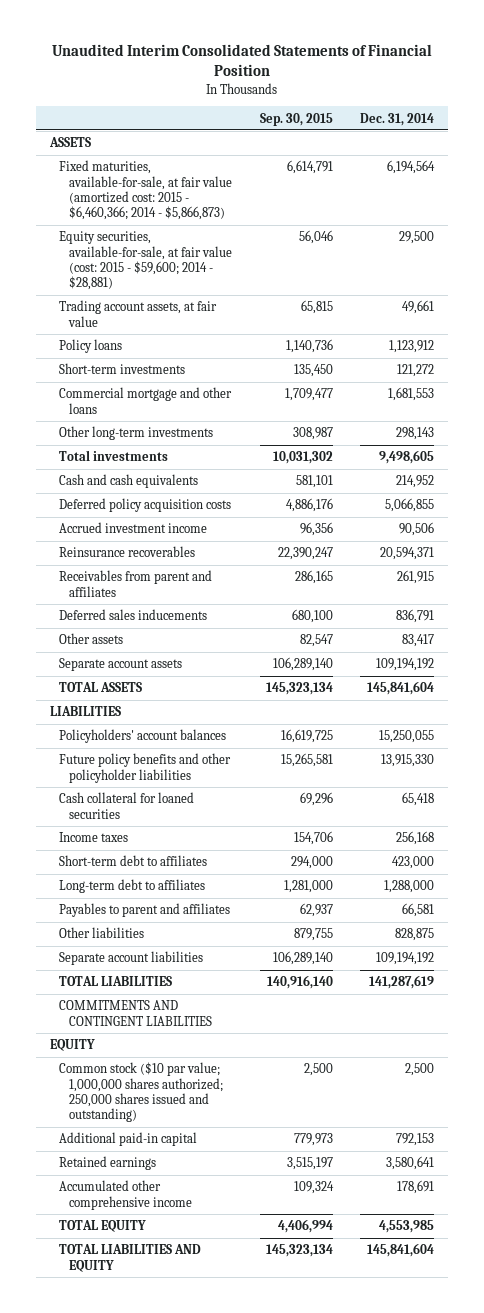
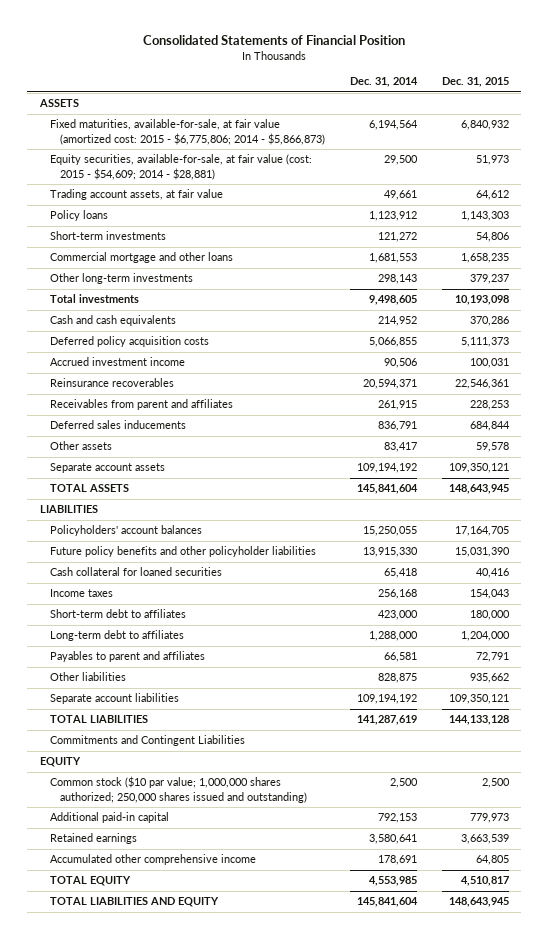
- Unaudited Interim Consolidated Statements of Financial Position
+ Consolidated Statements of Financial Position
- | Sep. 30, 2015 | Dec. 31, 2014
+ | Dec. 31, 2014 | Dec. 31, 2015
- Fixed maturities, available-for-sale, at fair value (amortized cost: 2015 - $6,460,366; 2014 - $5,866,873) | 6,614,791 | 6,194,564
- Equity securities, available-for-sale, at fair value (cost: 2015 - $59,600; 2014 - $28,881) | 56,046 | 29,500
+ Fixed maturities, available-for-sale, at fair value (amortized cost: 2015 - $6,775,806; 2014 - $5,866,873) | 6,194,564 | 6,840,932
+ Equity securities, available-for-sale, at fair value (cost: 2015 - $54,609; 2014 - $28,881) | 29,500 | 51,973
- COMMITMENTS AND CONTINGENT LIABILITIES
+ Commitments and Contingent Liabilities

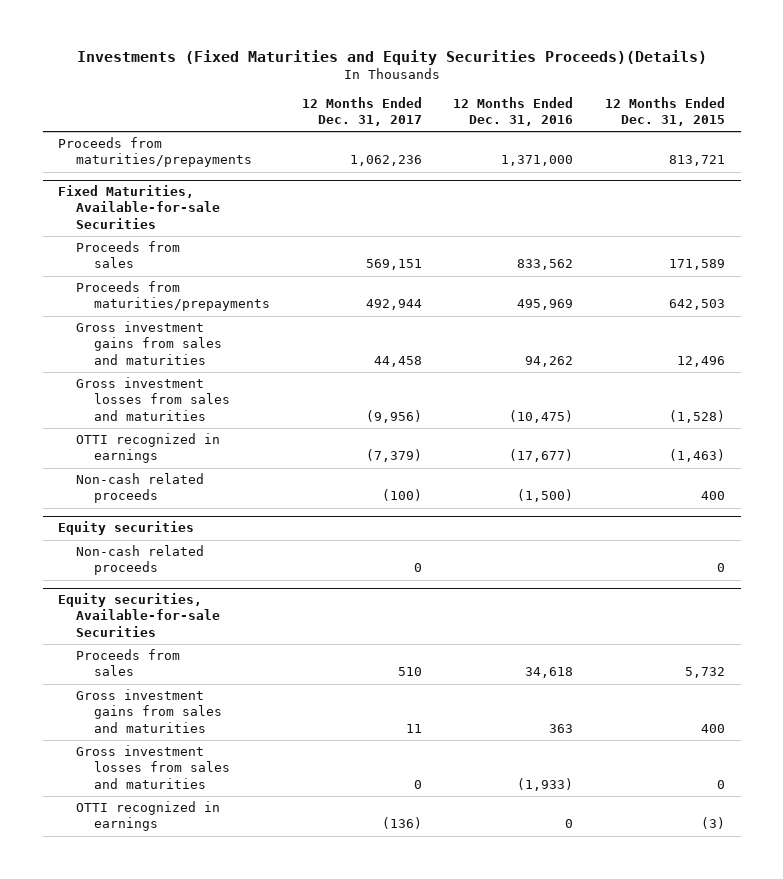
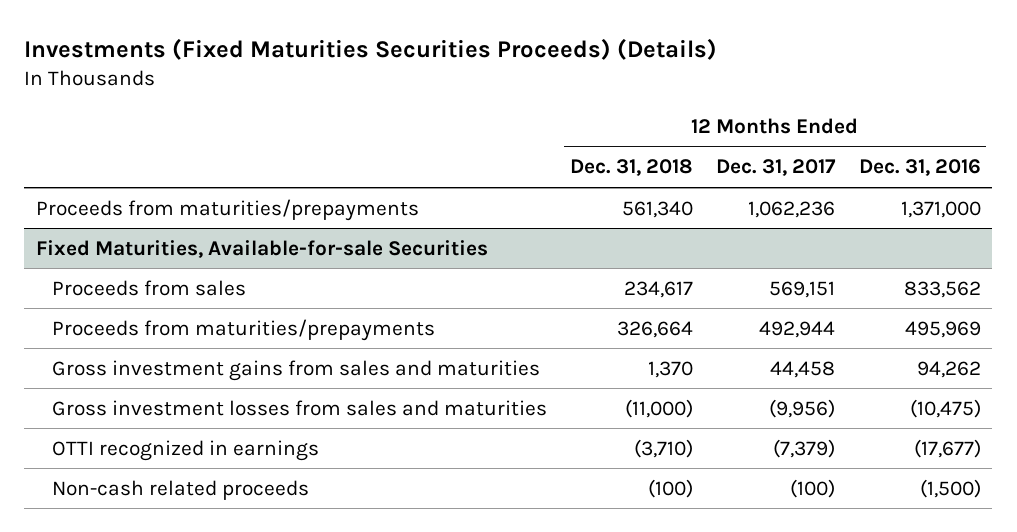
- Investments (Fixed Maturities and Equity Securities Proceeds)(Details)
+ Investments (Fixed Maturities Securities Proceeds) (Details)
- | 12 Months Ended Dec. 31, 2017 | 12 Months Ended Dec. 31, 2016 | 12 Months Ended Dec. 31, 2015
+ | 12 Months Ended Dec. 31, 2018 | 12 Months Ended Dec. 31, 2017 | 12 Months Ended Dec. 31, 2016
- Equity securities
- Non-cash related proceeds | 0 | | 0
- Equity securities, Available-for-sale Securities
- Proceeds from sales | 510 | 34,618 | 5,732
- Gross investment gains from sales and maturities | 11 | 363 | 400
- Gross investment losses from sales and maturities | 0 | (1,933) | 0
- OTTI recognized in earnings | (136) | 0 | (3)

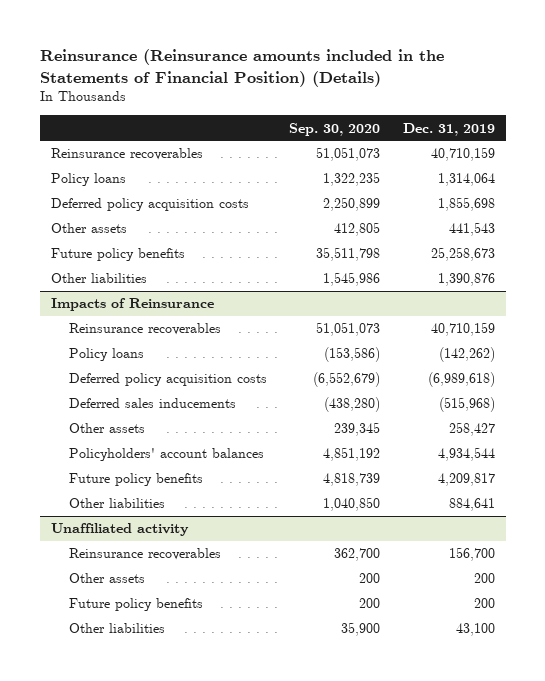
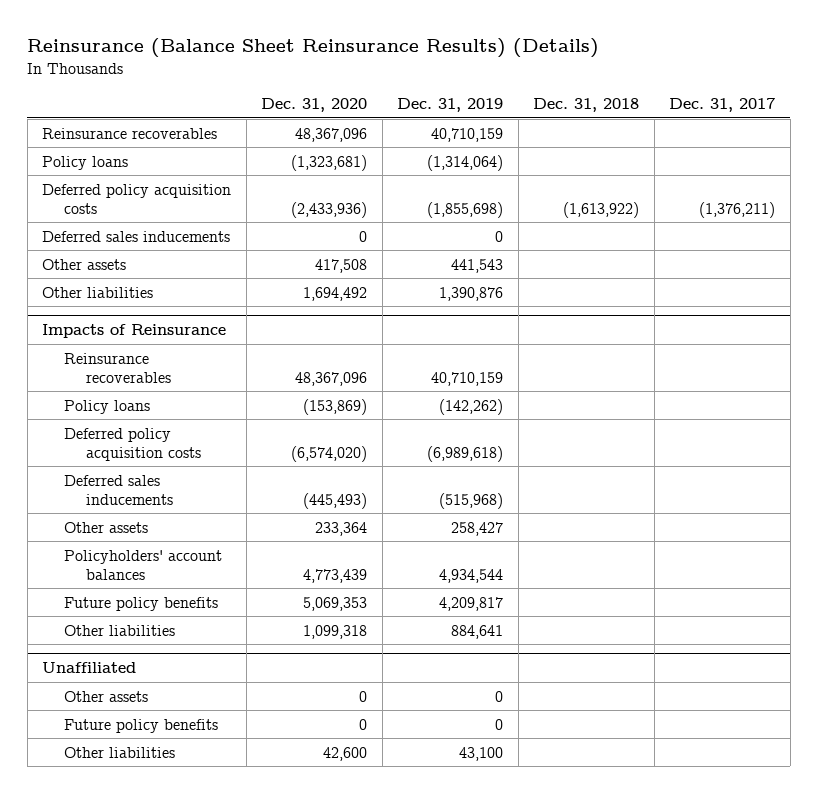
- Reinsurance (Reinsurance amounts included in the Statements of Financial Position) (Details)
+ Reinsurance (Balance Sheet Reinsurance Results) (Details)
- | Sep. 30, 2020 | Dec. 31, 2019
+ | Dec. 31, 2020 | Dec. 31, 2019 | Dec. 31, 2018 | Dec. 31, 2017
- Policy loans | 1,322,235 | 1,314,064
- Deferred policy acquisition costs | 2,250,899 | 1,855,698
+ Policy loans | (1,323,681) | (1,314,064) | |
+ Deferred policy acquisition costs | (2,433,936) | (1,855,698) | (1,613,922) | (1,376,211)
+ Deferred sales inducements | 0 | 0 | |
- Future policy benefits | 35,511,798 | 25,258,673
- Unaffiliated activity
- Reinsurance recoverables | 362,700 | 156,700
- Other assets | 200 | 200
- Future policy benefits | 200 | 200
+ Unaffiliated
+ Other assets | 0 | 0 | |
+ Future policy benefits | 0 | 0 | |

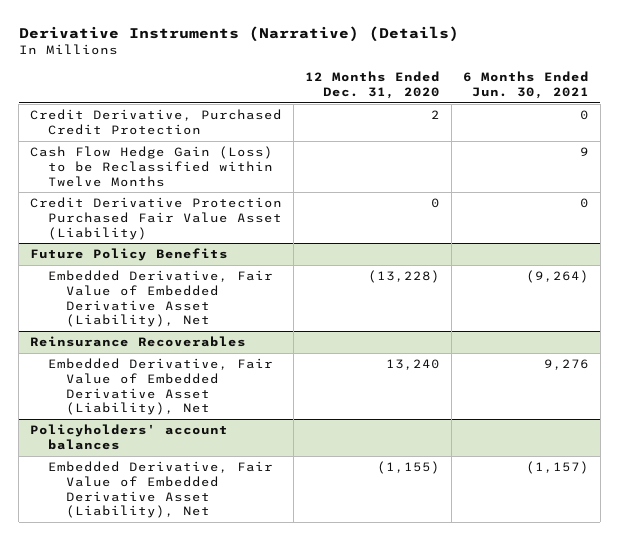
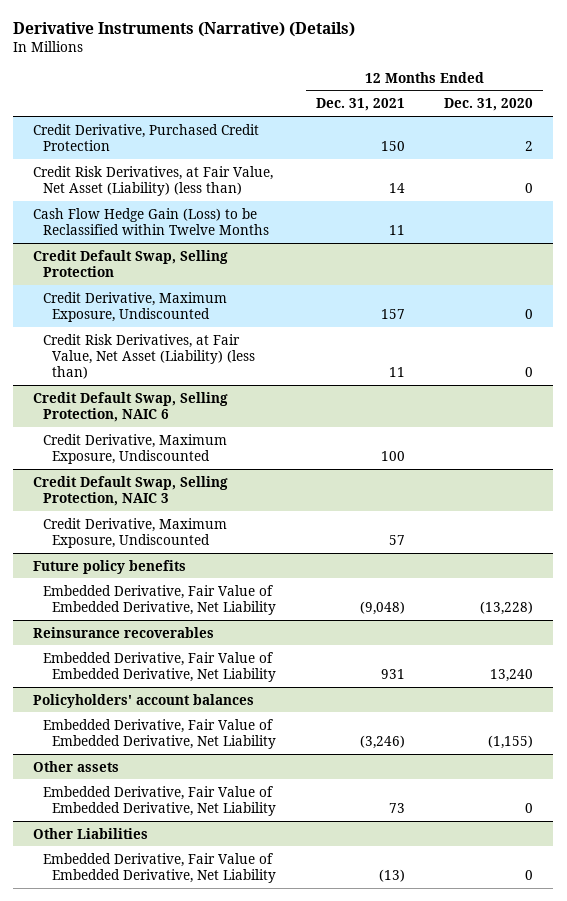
- | 12 Months Ended Dec. 31, 2020 | 6 Months Ended Jun. 30, 2021
+ | 12 Months Ended Dec. 31, 2021 | 12 Months Ended Dec. 31, 2020
+ Credit Risk Derivatives, at Fair Value, Net Asset (Liability) (less than) | 14 | 0
- Credit Derivative Protection Purchased Fair Value Asset (Liability) | 0 | 0
- Future Policy Benefits
- Embedded Derivative, Fair Value of Embedded Derivative Asset (Liability), Net | (13,228) | (9,264)
- Reinsurance Recoverables
- Embedded Derivative, Fair Value of Embedded Derivative Asset (Liability), Net | 13,240 | 9,276
+ Credit Default Swap, Selling Protection
+ Credit Derivative, Maximum Exposure, Undiscounted | 157 | 0
+ Credit Risk Derivatives, at Fair Value, Net Asset (Liability) (less than) | 11 | 0
+ Credit Default Swap, Selling Protection, NAIC 6
+ Credit Derivative, Maximum Exposure, Undiscounted | 100 |
+ Credit Default Swap, Selling Protection, NAIC 3
+ Credit Derivative, Maximum Exposure, Undiscounted | 57 |
+ Future policy benefits
+ Embedded Derivative, Fair Value of Embedded Derivative, Net Liability | (9,048) | (13,228)
+ Reinsurance recoverables
+ Embedded Derivative, Fair Value of Embedded Derivative, Net Liability | 931 | 13,240
@ Policyholders' account balances
- Embedded Derivative, Fair Value of Embedded Derivative Asset (Liability), Net | (1,155) | (1,157)
+ Embedded Derivative, Fair Value of Embedded Derivative, Net Liability | (3,246) | (1,155)
+ Other assets
+ Embedded Derivative, Fair Value of Embedded Derivative, Net Liability | 73 | 0
+ Other Liabilities
+ Embedded Derivative, Fair Value of Embedded Derivative, Net Liability | (13) | 0

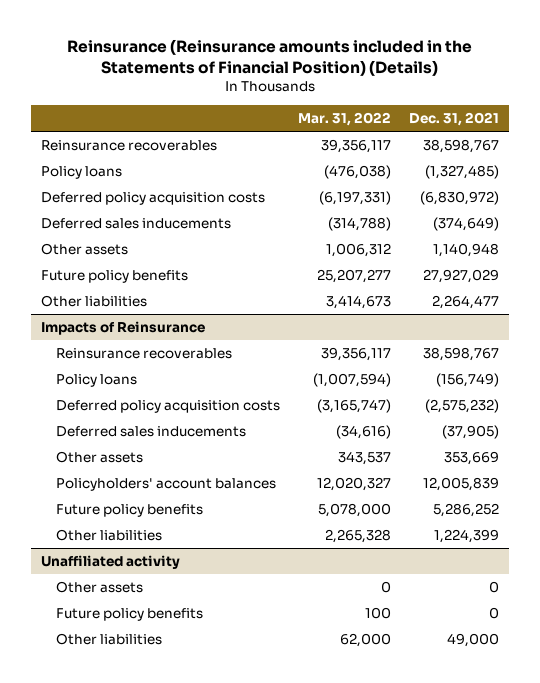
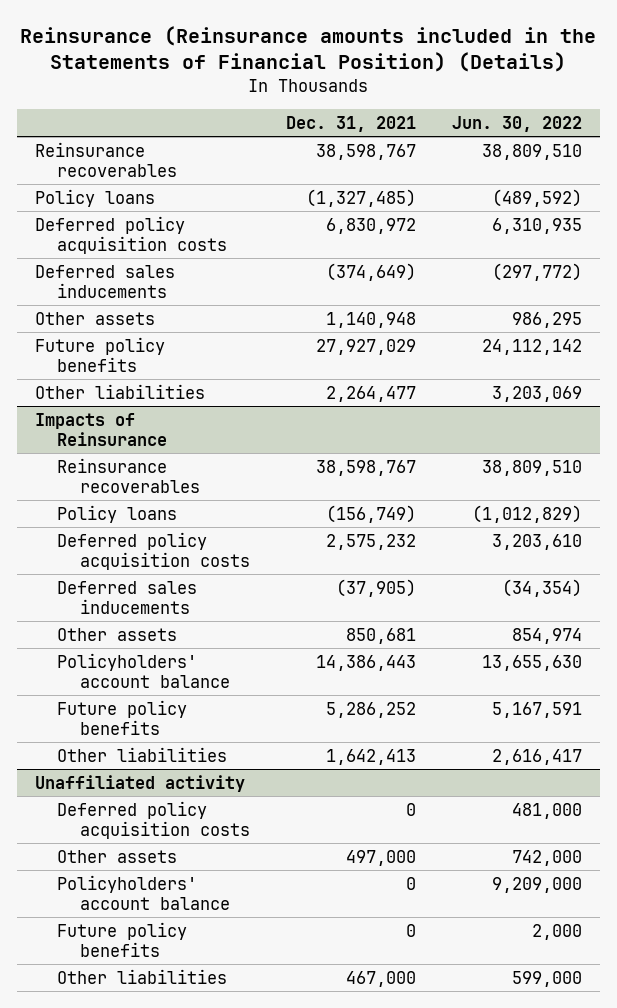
- | Mar. 31, 2022 | Dec. 31, 2021
+ | Dec. 31, 2021 | Jun. 30, 2022
- Deferred policy acquisition costs | (6,197,331) | (6,830,972)
+ Deferred policy acquisition costs | 6,830,972 | 6,310,935
@ Impacts of Reinsurance
- Deferred policy acquisition costs | (3,165,747) | (2,575,232)
+ Deferred policy acquisition costs | 2,575,232 | 3,203,610
- Other assets | 343,537 | 353,669
- Policyholders' account balances | 12,020,327 | 12,005,839
+ Other assets | 850,681 | 854,974
+ Policyholders' account balance | 14,386,443 | 13,655,630
- Other liabilities | 2,265,328 | 1,224,399
+ Other liabilities | 1,642,413 | 2,616,417
@ Unaffiliated activity
- Other assets | 0 | 0
+ Deferred policy acquisition costs | 0 | 481,000
+ Other assets | 497,000 | 742,000
+ Policyholders' account balance | 0 | 9,209,000
- Other liabilities | 62,000 | 49,000
+ Other liabilities | 467,000 | 599,000

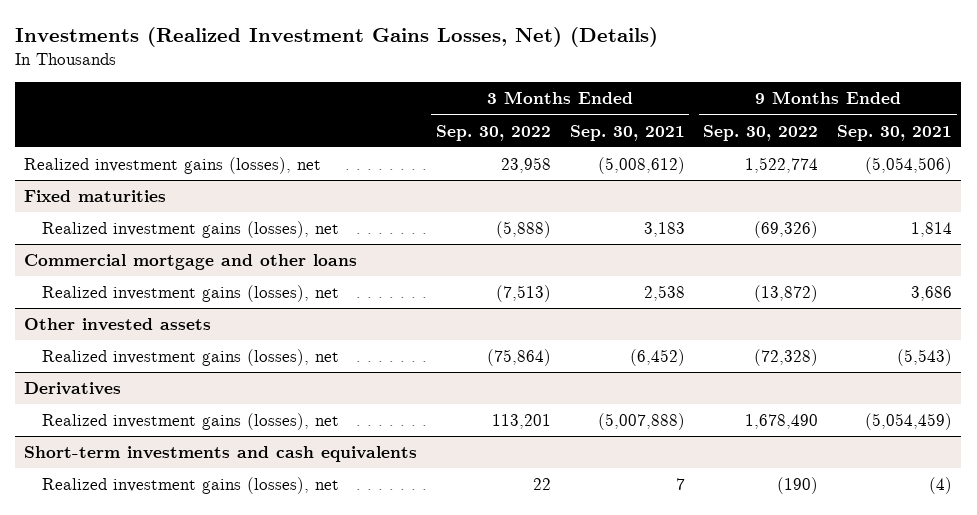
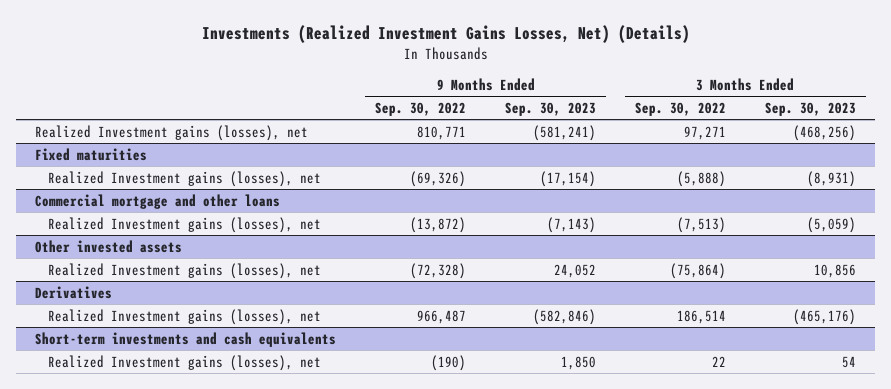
- | 3 Months Ended Sep. 30, 2022 | 3 Months Ended Sep. 30, 2021 | 9 Months Ended Sep. 30, 2022 | 9 Months Ended Sep. 30, 2021
+ | 9 Months Ended Sep. 30, 2022 | 9 Months Ended Sep. 30, 2023 | 3 Months Ended Sep. 30, 2022 | 3 Months Ended Sep. 30, 2023
- Realized investment gains (losses), net | 23,958 | (5,008,612) | 1,522,774 | (5,054,506)
+ Realized Investment gains (losses), net | 810,771 | (581,241) | 97,271 | (468,256)
@ Fixed maturities
- Realized investment gains (losses), net | (5,888) | 3,183 | (69,326) | 1,814
+ Realized Investment gains (losses), net | (69,326) | (17,154) | (5,888) | (8,931)
@ Commercial mortgage and other loans
- Realized investment gains (losses), net | (7,513) | 2,538 | (13,872) | 3,686
+ Realized Investment gains (losses), net | (13,872) | (7,143) | (7,513) | (5,059)
@ Other invested assets
- Realized investment gains (losses), net | (75,864) | (6,452) | (72,328) | (5,543)
+ Realized Investment gains (losses), net | (72,328) | 24,052 | (75,864) | 10,856
@ Derivatives
- Realized investment gains (losses), net | 113,201 | (5,007,888) | 1,678,490 | (5,054,459)
+ Realized Investment gains (losses), net | 966,487 | (582,846) | 186,514 | (465,176)
@ Short-term investments and cash equivalents
- Realized investment gains (losses), net | 22 | 7 | (190) | (4)
+ Realized Investment gains (losses), net | (190) | 1,850 | 22 | 54

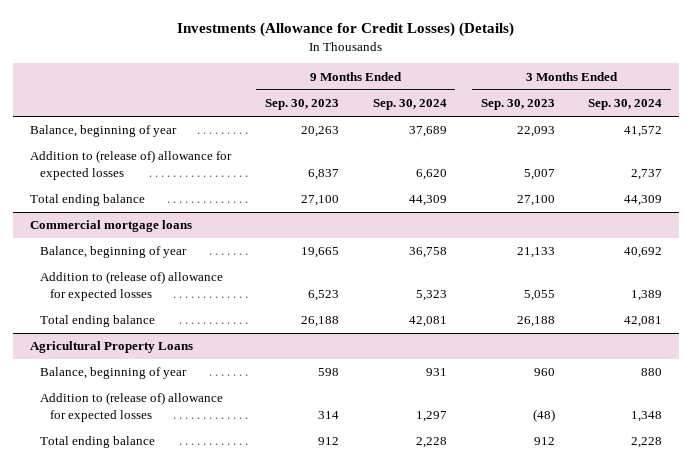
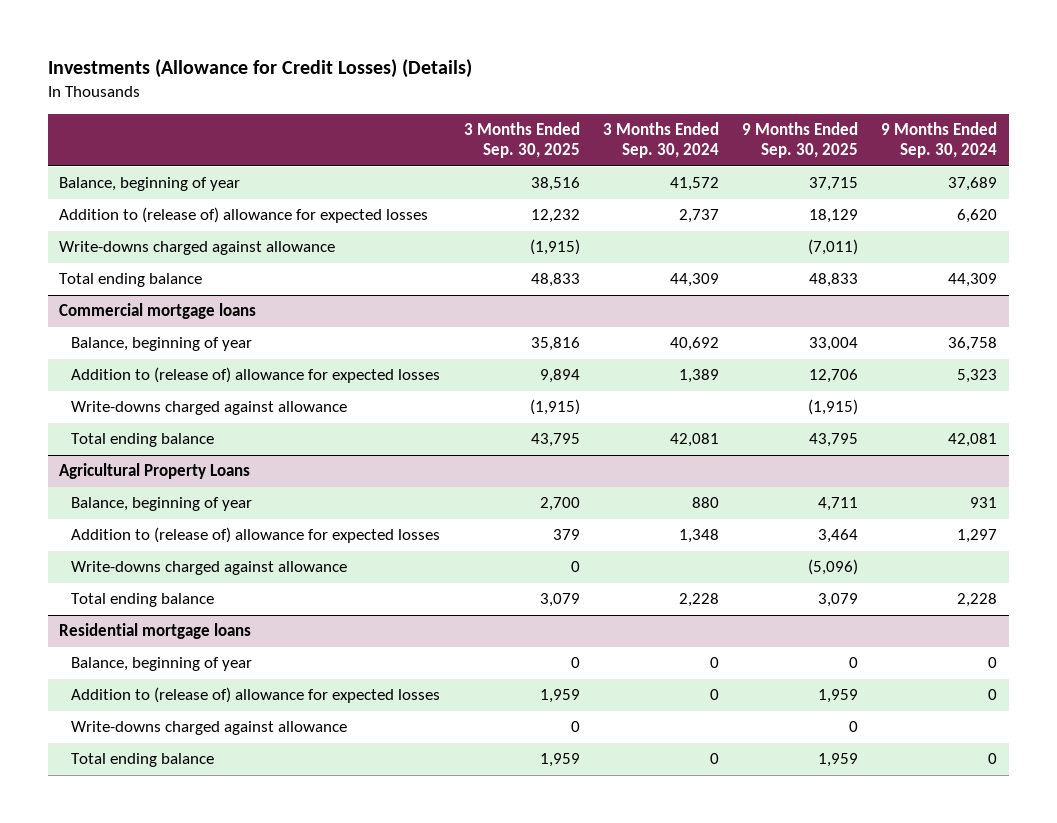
- | 9 Months Ended Sep. 30, 2023 | 9 Months Ended Sep. 30, 2024 | 3 Months Ended Sep. 30, 2023 | 3 Months Ended Sep. 30, 2024
+ | 3 Months Ended Sep. 30, 2025 | 3 Months Ended Sep. 30, 2024 | 9 Months Ended Sep. 30, 2025 | 9 Months Ended Sep. 30, 2024
+ Write-downs charged against allowance | (1,915) | | (7,011) |
@ Commercial mortgage loans
+ Write-downs charged against allowance | (1,915) | | (1,915) |
@ Agricultural Property Loans
+ Write-downs charged against allowance | 0 | | (5,096) |
+ Residential mortgage loans
+ Balance, beginning of year | 0 | 0 | 0 | 0
+ Addition to (release of) allowance for expected losses | 1,959 | 0 | 1,959 | 0
+ Write-downs charged against allowance | 0 | | 0 |
+ Total ending balance | 1,959 | 0 | 1,959 | 0

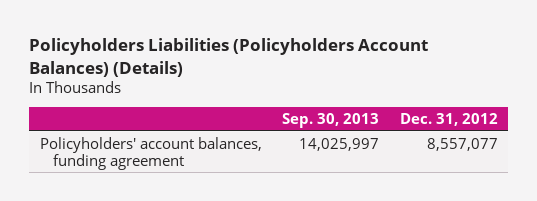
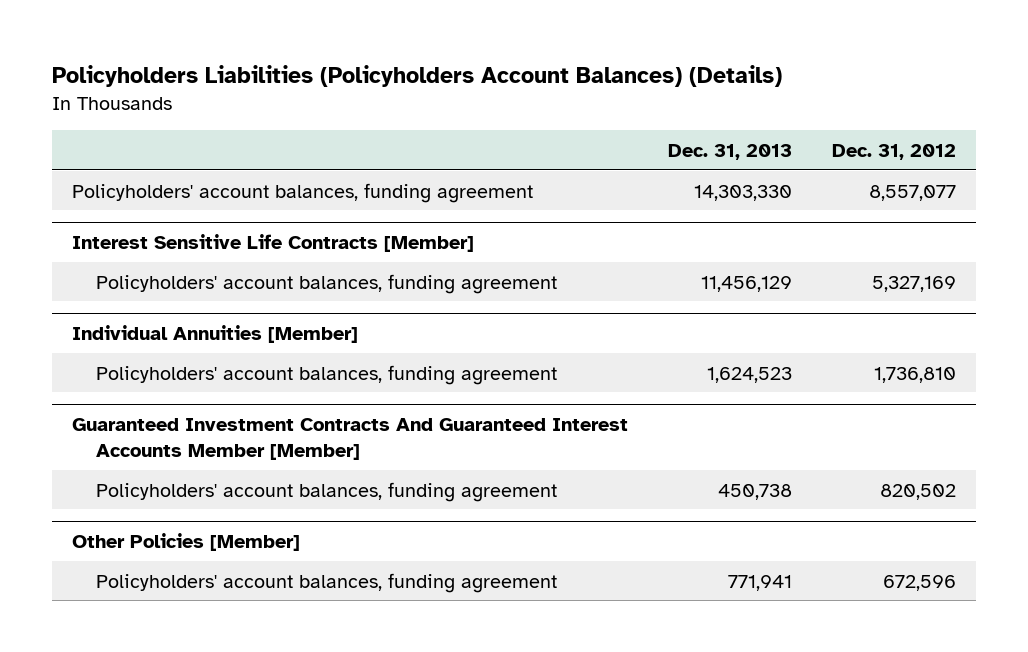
- | Sep. 30, 2013 | Dec. 31, 2012
+ | Dec. 31, 2013 | Dec. 31, 2012
+ Interest Sensitive Life Contracts [Member]
+ Policyholders' account balances, funding agreement | 11,456,129 | 5,327,169
+ Individual Annuities [Member]
+ Policyholders' account balances, funding agreement | 1,624,523 | 1,736,810
+ Guaranteed Investment Contracts And Guaranteed Interest Accounts Member [Member]
+ Policyholders' account balances, funding agreement | 450,738 | 820,502
+ Other Policies [Member]
+ Policyholders' account balances, funding agreement | 771,941 | 672,596

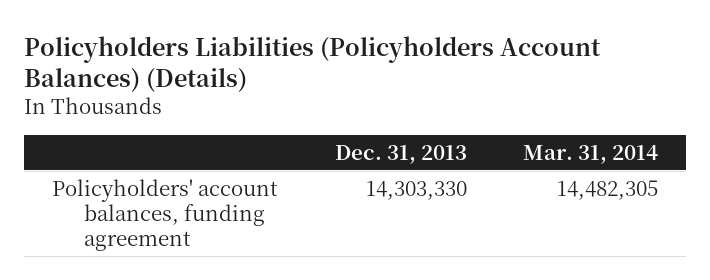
- | Dec. 31, 2013 | Dec. 31, 2012
+ | Dec. 31, 2013 | Mar. 31, 2014
- Interest Sensitive Life Contracts [Member]
- Policyholders' account balances, funding agreement | 11,456,129 | 5,327,169
- Individual Annuities [Member]
- Policyholders' account balances, funding agreement | 1,624,523 | 1,736,810
- Guaranteed Investment Contracts And Guaranteed Interest Accounts Member [Member]
- Policyholders' account balances, funding agreement | 450,738 | 820,502
- Other Policies [Member]
- Policyholders' account balances, funding agreement | 771,941 | 672,596

